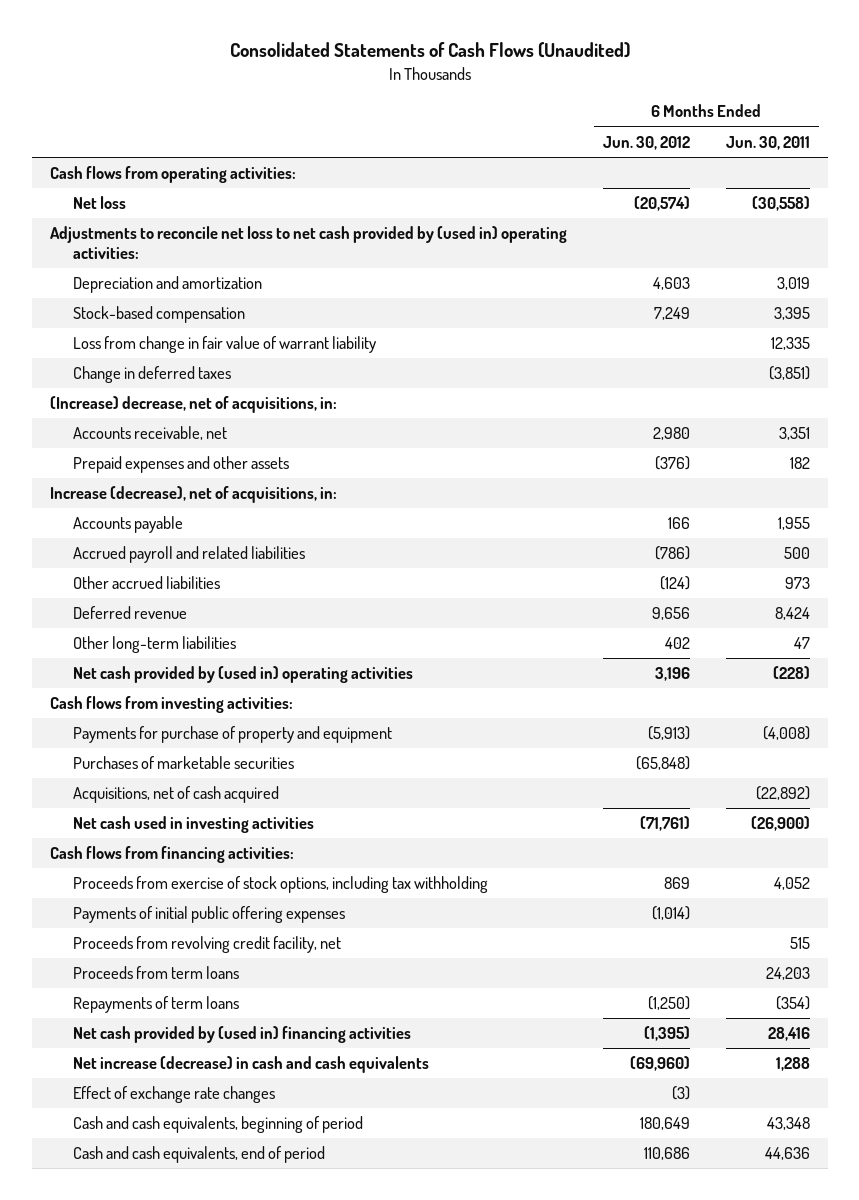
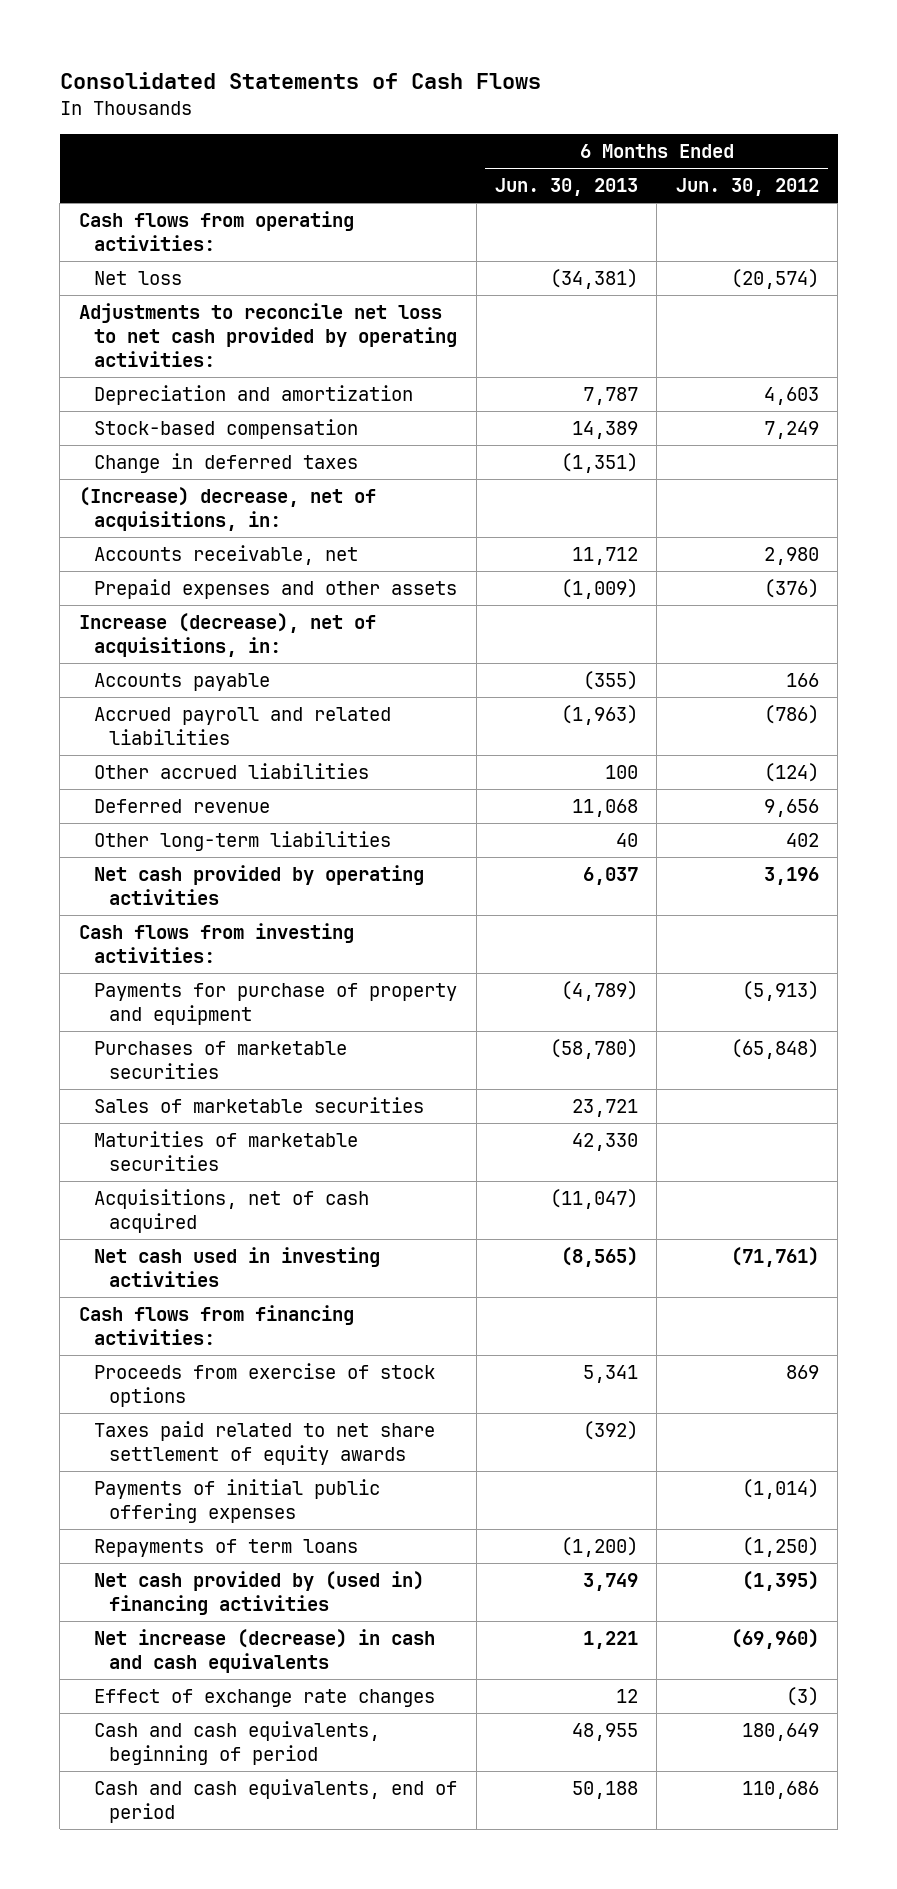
- Consolidated Statements of Cash Flows (Unaudited)
+ Consolidated Statements of Cash Flows
- | 6 Months Ended Jun. 30, 2012 | 6 Months Ended Jun. 30, 2011
+ | 6 Months Ended Jun. 30, 2013 | 6 Months Ended Jun. 30, 2012
- Adjustments to reconcile net loss to net cash provided by (used in) operating activities:
+ Adjustments to reconcile net loss to net cash provided by operating activities:
- Loss from change in fair value of warrant liability | | 12,335
- Net cash provided by (used in) operating activities | 3,196 | (228)
+ Net cash provided by operating activities | 6,037 | 3,196
+ Sales of marketable securities | 23,721 |
+ Maturities of marketable securities | 42,330 |
- Proceeds from exercise of stock options, including tax withholding | 869 | 4,052
+ Proceeds from exercise of stock options | 5,341 | 869
+ Taxes paid related to net share settlement of equity awards | (392) |
- Proceeds from revolving credit facility, net | | 515
- Proceeds from term loans | | 24,203

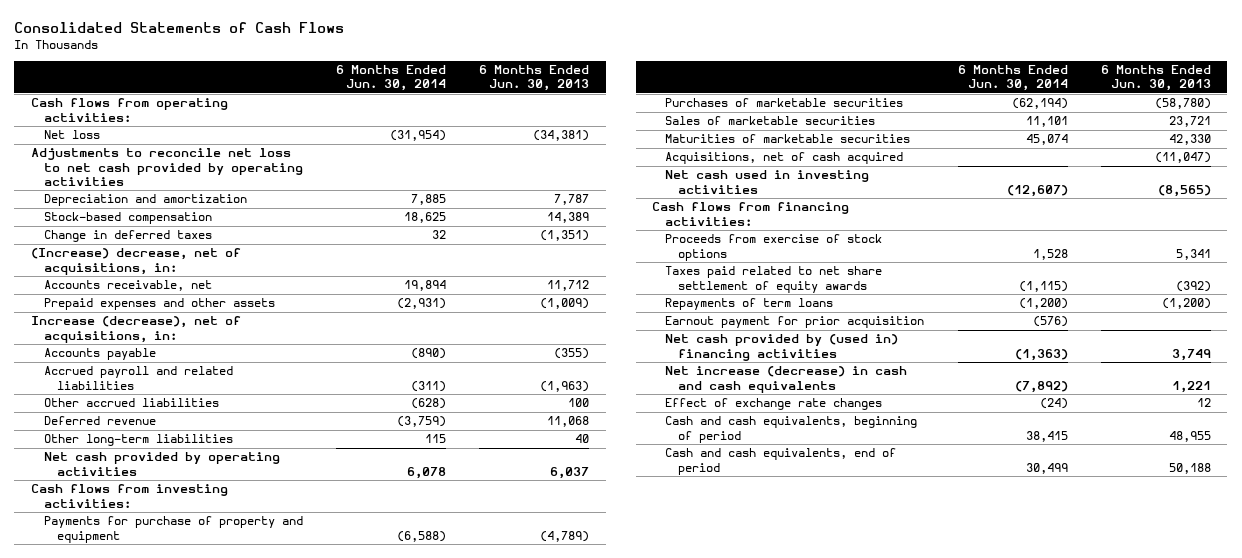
- | 6 Months Ended Jun. 30, 2013 | 6 Months Ended Jun. 30, 2012
+ | 6 Months Ended Jun. 30, 2014 | 6 Months Ended Jun. 30, 2013
- Adjustments to reconcile net loss to net cash provided by operating activities:
+ Adjustments to reconcile net loss to net cash provided by operating activities
- Payments of initial public offering expenses | | (1,014)
+ Earnout payment for prior acquisition | (576) |

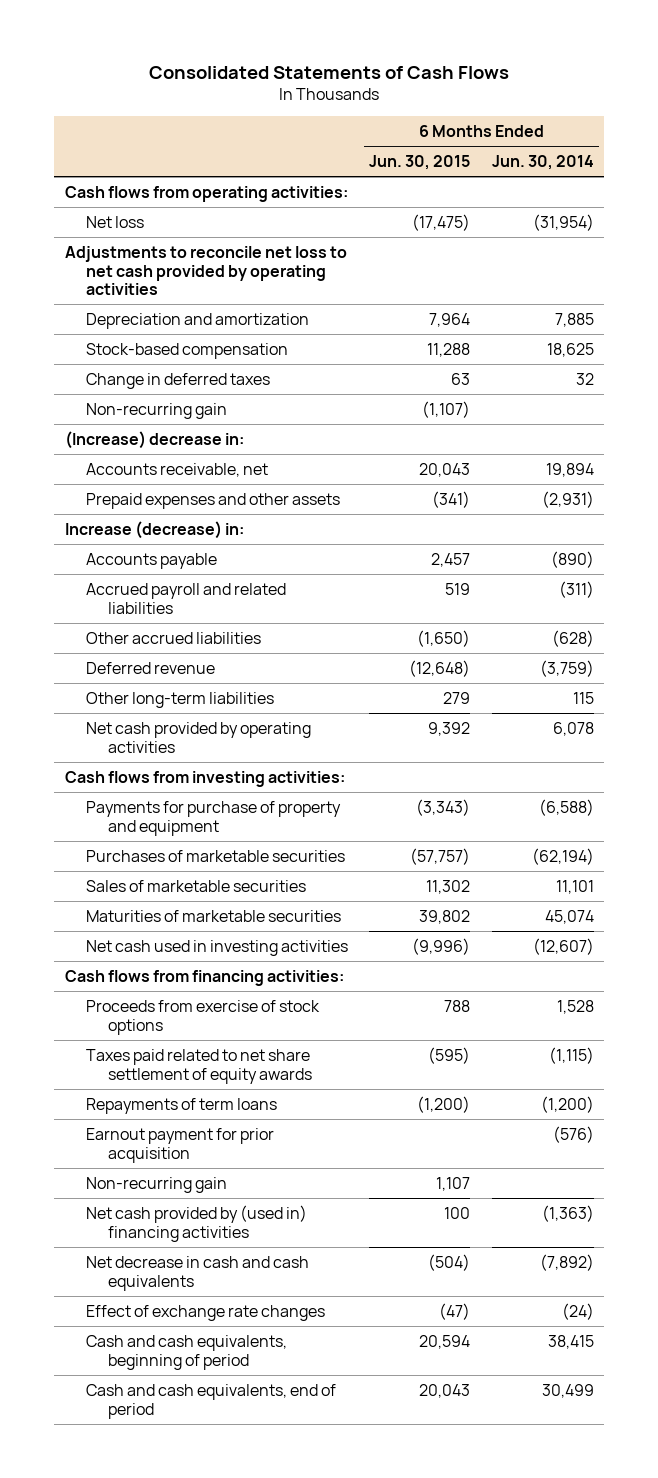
- | 6 Months Ended Jun. 30, 2014 | 6 Months Ended Jun. 30, 2013
+ | 6 Months Ended Jun. 30, 2015 | 6 Months Ended Jun. 30, 2014
- (Increase) decrease, net of acquisitions, in:
+ Non-recurring gain | (1,107) |
+ (Increase) decrease in:
- Increase (decrease), net of acquisitions, in:
+ Increase (decrease) in:
- Acquisitions, net of cash acquired | | (11,047)
+ Non-recurring gain | 1,107 |
- Net increase (decrease) in cash and cash equivalents | (7,892) | 1,221
+ Net decrease in cash and cash equivalents | (504) | (7,892)

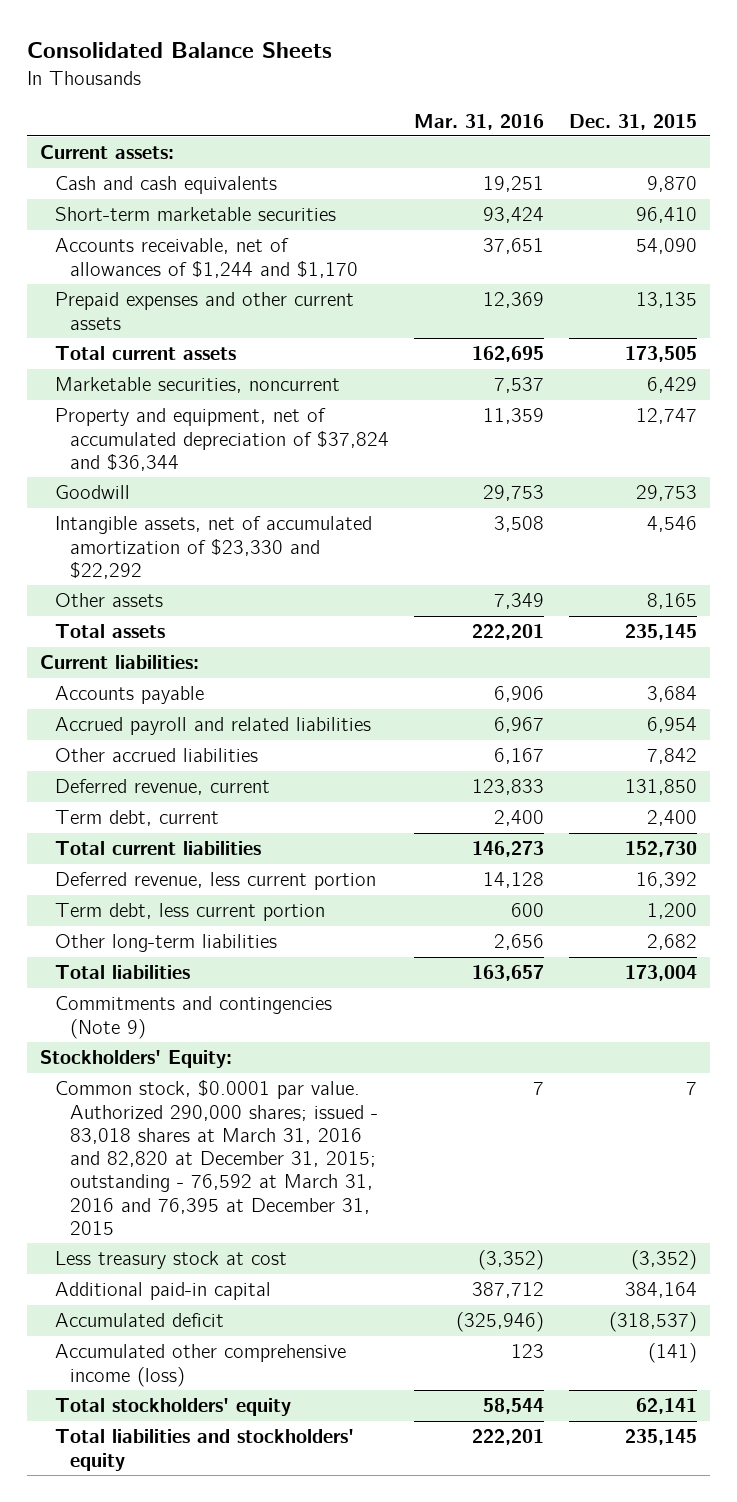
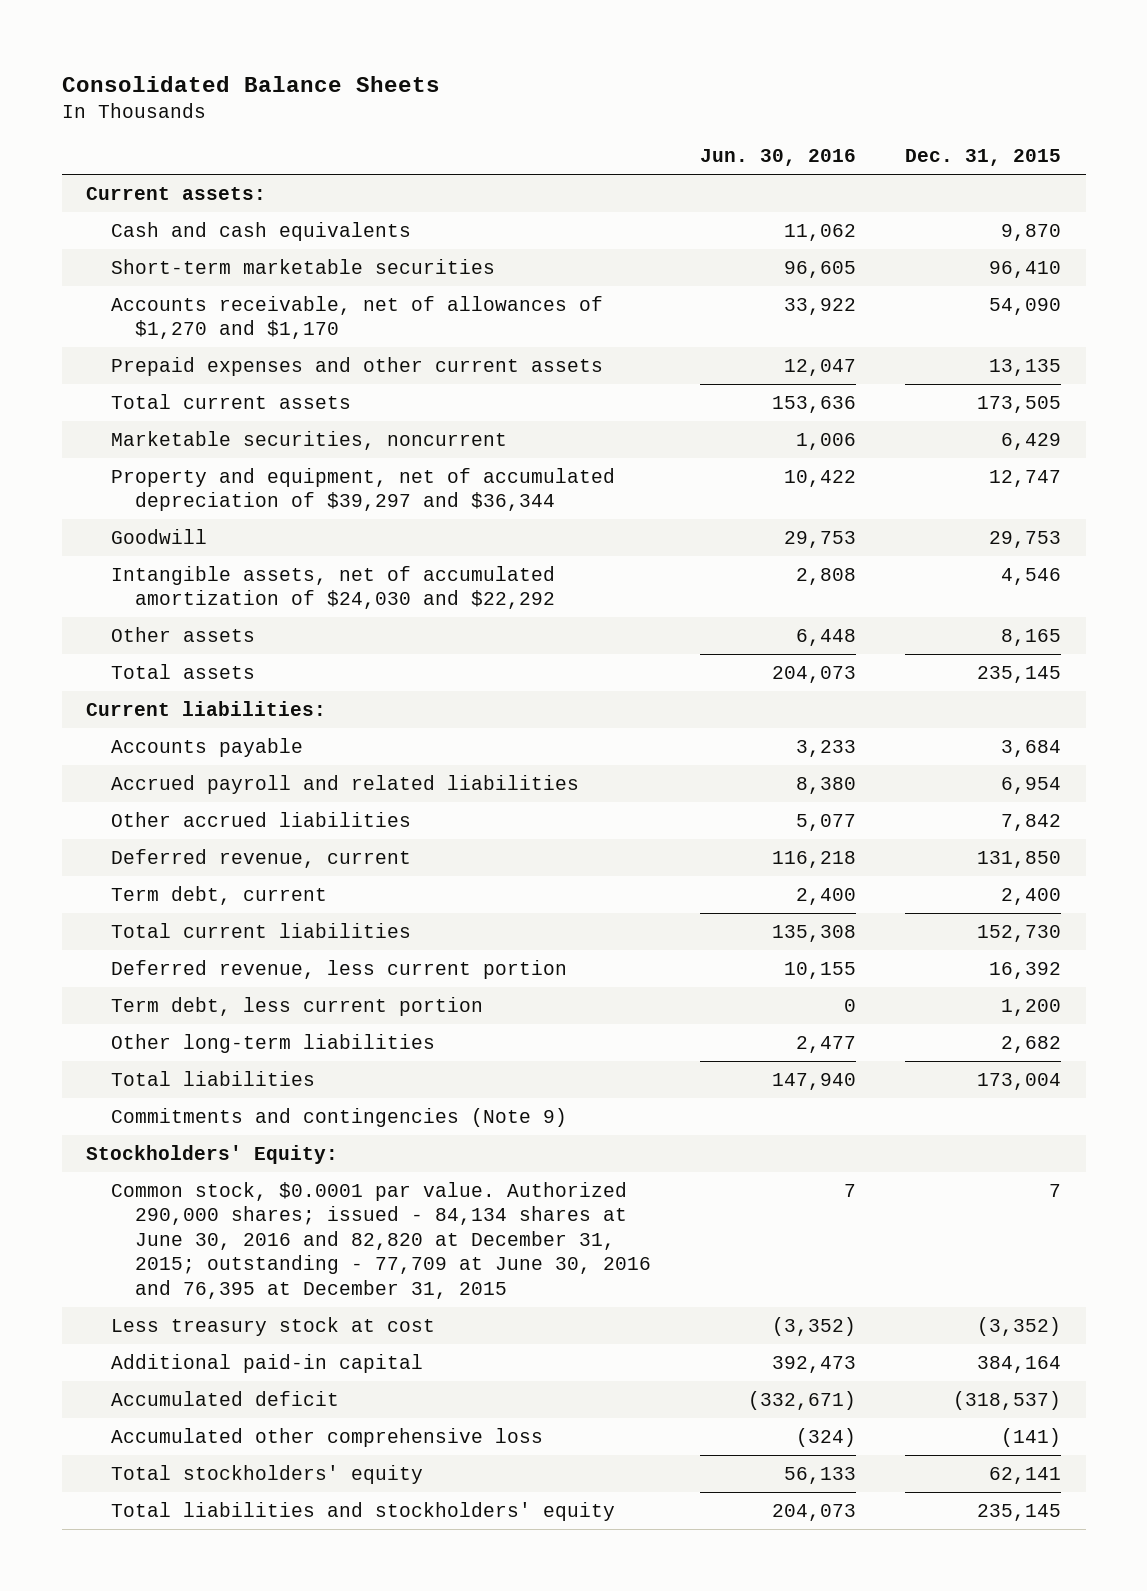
- | Mar. 31, 2016 | Dec. 31, 2015
+ | Jun. 30, 2016 | Dec. 31, 2015
- Accounts receivable, net of allowances of $1,244 and $1,170 | 37,651 | 54,090
+ Accounts receivable, net of allowances of $1,270 and $1,170 | 33,922 | 54,090
- Property and equipment, net of accumulated depreciation of $37,824 and $36,344 | 11,359 | 12,747
+ Property and equipment, net of accumulated depreciation of $39,297 and $36,344 | 10,422 | 12,747
- Intangible assets, net of accumulated amortization of $23,330 and $22,292 | 3,508 | 4,546
+ Intangible assets, net of accumulated amortization of $24,030 and $22,292 | 2,808 | 4,546
- Common stock, $0.0001 par value. Authorized 290,000 shares; issued - 83,018 shares at March 31, 2016 and 82,820 at December 31, 2015; outstanding - 76,592 at March 31, 2016 and 76,395 at December 31, 2015 | 7 | 7
+ Common stock, $0.0001 par value. Authorized 290,000 shares; issued - 84,134 shares at June 30, 2016 and 82,820 at December 31, 2015; outstanding - 77,709 at June 30, 2016 and 76,395 at December 31, 2015 | 7 | 7
- Accumulated other comprehensive income (loss) | 123 | (141)
+ Accumulated other comprehensive loss | (324) | (141)

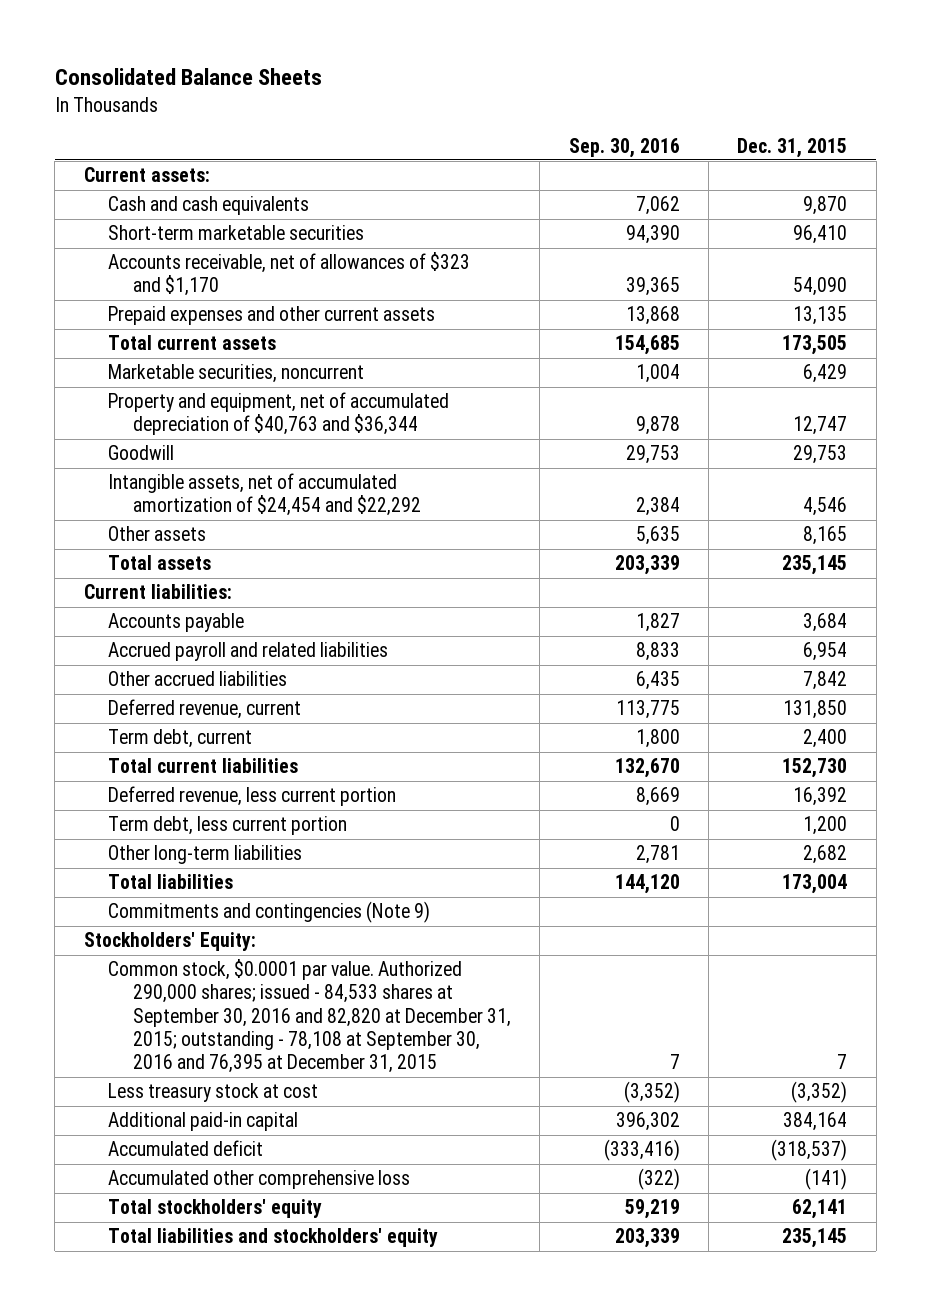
- | Jun. 30, 2016 | Dec. 31, 2015
+ | Sep. 30, 2016 | Dec. 31, 2015
- Accounts receivable, net of allowances of $1,270 and $1,170 | 33,922 | 54,090
+ Accounts receivable, net of allowances of $323 and $1,170 | 39,365 | 54,090
- Property and equipment, net of accumulated depreciation of $39,297 and $36,344 | 10,422 | 12,747
+ Property and equipment, net of accumulated depreciation of $40,763 and $36,344 | 9,878 | 12,747
- Intangible assets, net of accumulated amortization of $24,030 and $22,292 | 2,808 | 4,546
+ Intangible assets, net of accumulated amortization of $24,454 and $22,292 | 2,384 | 4,546
- Common stock, $0.0001 par value. Authorized 290,000 shares; issued - 84,134 shares at June 30, 2016 and 82,820 at December 31, 2015; outstanding - 77,709 at June 30, 2016 and 76,395 at December 31, 2015 | 7 | 7
+ Common stock, $0.0001 par value. Authorized 290,000 shares; issued - 84,533 shares at September 30, 2016 and 82,820 at December 31, 2015; outstanding - 78,108 at September 30, 2016 and 76,395 at December 31, 2015 | 7 | 7

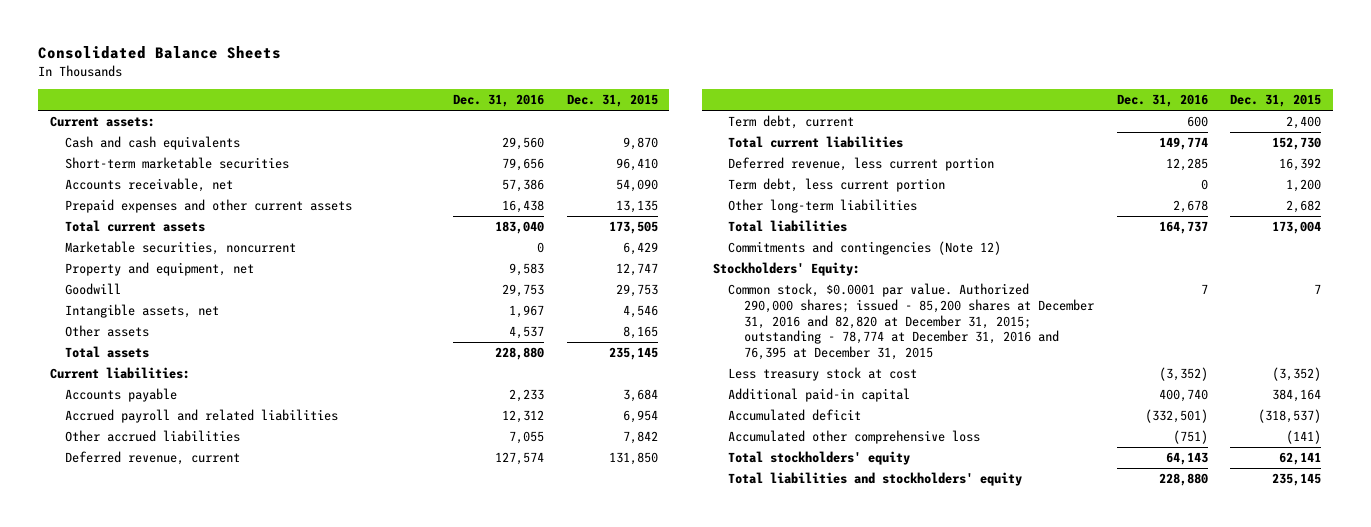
- | Sep. 30, 2016 | Dec. 31, 2015
+ | Dec. 31, 2016 | Dec. 31, 2015
- Accounts receivable, net of allowances of $323 and $1,170 | 39,365 | 54,090
+ Accounts receivable, net | 57,386 | 54,090
- Property and equipment, net of accumulated depreciation of $40,763 and $36,344 | 9,878 | 12,747
+ Property and equipment, net | 9,583 | 12,747
- Intangible assets, net of accumulated amortization of $24,454 and $22,292 | 2,384 | 4,546
+ Intangible assets, net | 1,967 | 4,546
- Commitments and contingencies (Note 9)
+ Commitments and contingencies (Note 12)
- Common stock, $0.0001 par value. Authorized 290,000 shares; issued - 84,533 shares at September 30, 2016 and 82,820 at December 31, 2015; outstanding - 78,108 at September 30, 2016 and 76,395 at December 31, 2015 | 7 | 7
+ Common stock, $0.0001 par value. Authorized 290,000 shares; issued - 85,200 shares at December 31, 2016 and 82,820 at December 31, 2015; outstanding - 78,774 at December 31, 2016 and 76,395 at December 31, 2015 | 7 | 7

